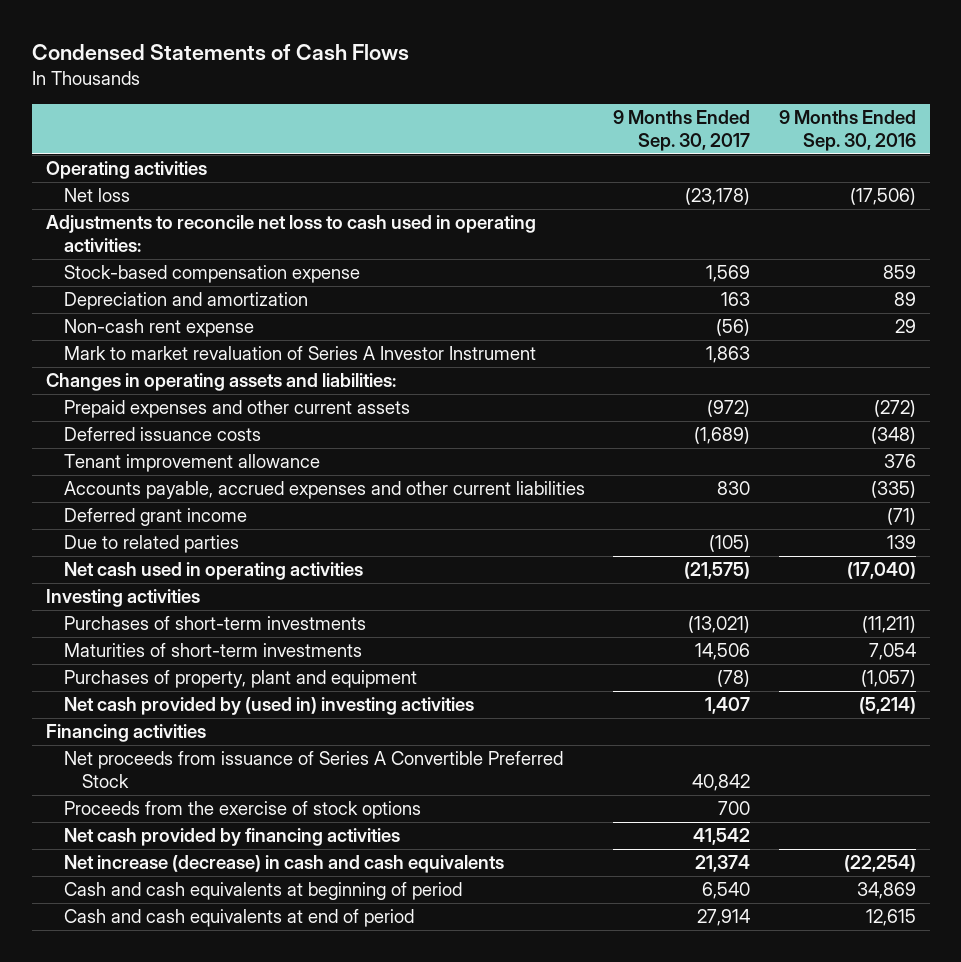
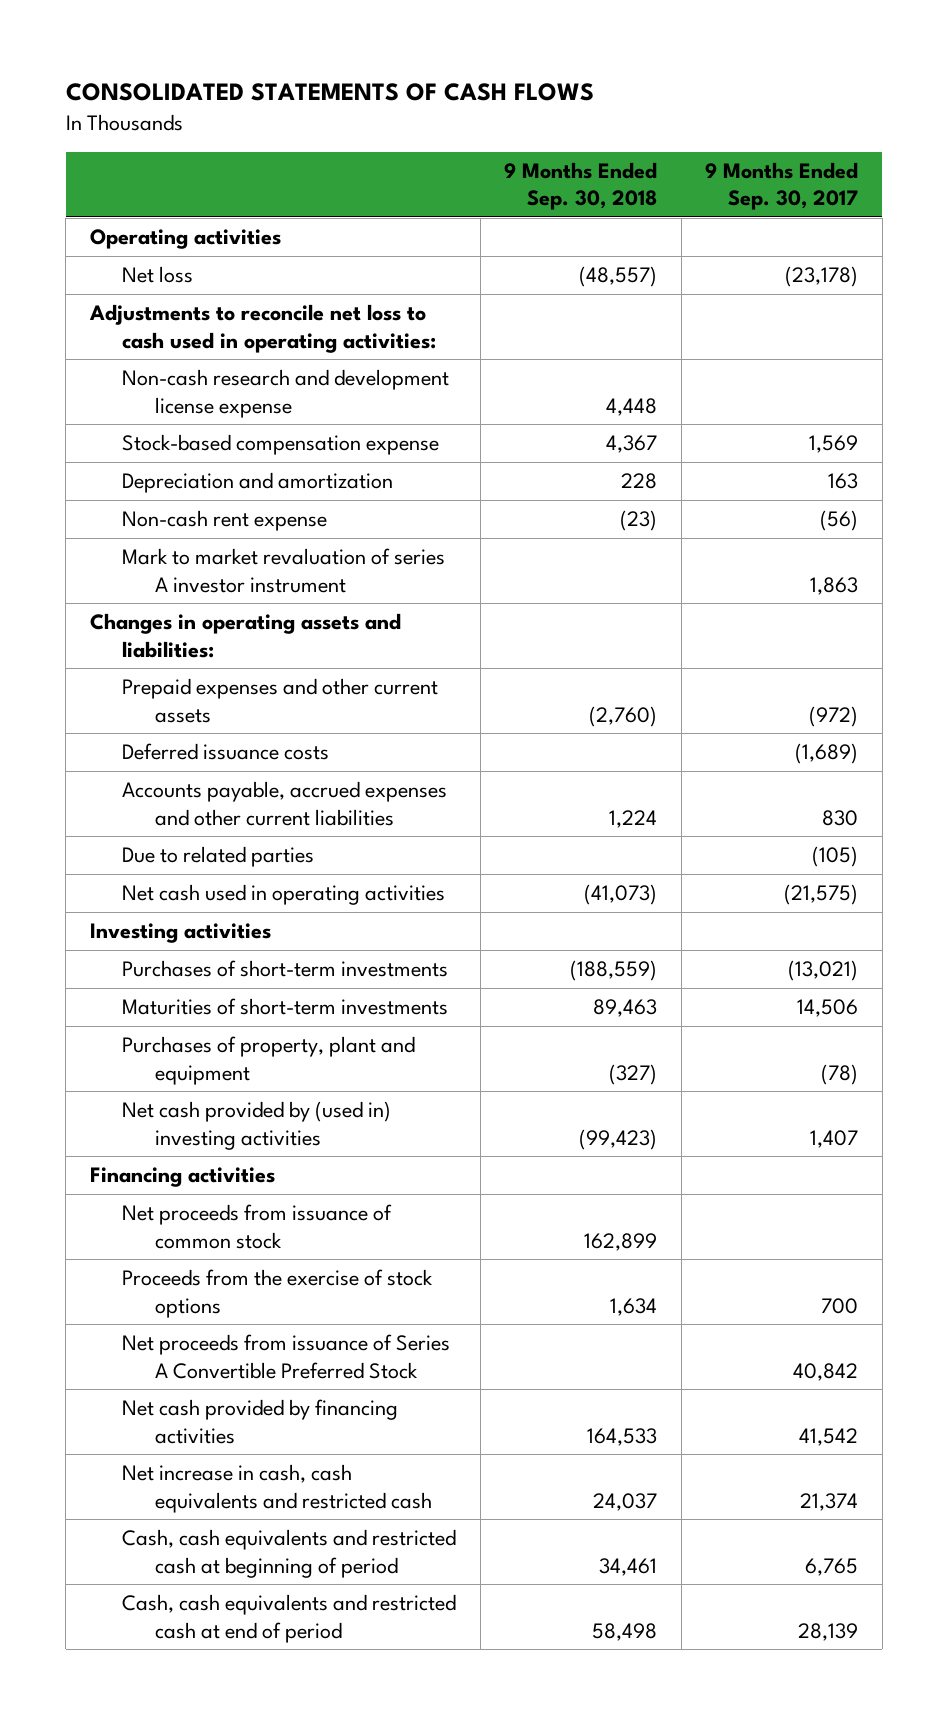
- Condensed Statements of Cash Flows
+ CONSOLIDATED STATEMENTS OF CASH FLOWS
- | 9 Months Ended Sep. 30, 2017 | 9 Months Ended Sep. 30, 2016
+ | 9 Months Ended Sep. 30, 2018 | 9 Months Ended Sep. 30, 2017
+ Non-cash research and development license expense | 4,448 |
- Mark to market revaluation of Series A Investor Instrument | 1,863 |
+ Mark to market revaluation of series A investor instrument | | 1,863
- Tenant improvement allowance | | 376
- Deferred grant income | | (71)
+ Net proceeds from issuance of common stock | 162,899 |
moved down: Net proceeds from issuance of Series A Convertible Preferred Stock | | 40,842
- Net increase (decrease) in cash and cash equivalents | 21,374 | (22,254)
- Cash and cash equivalents at beginning of period | 6,540 | 34,869
- Cash and cash equivalents at end of period | 27,914 | 12,615
+ Net increase in cash, cash equivalents and restricted cash | 24,037 | 21,374
+ Cash, cash equivalents and restricted cash at beginning of period | 34,461 | 6,765
+ Cash, cash equivalents and restricted cash at end of period | 58,498 | 28,139

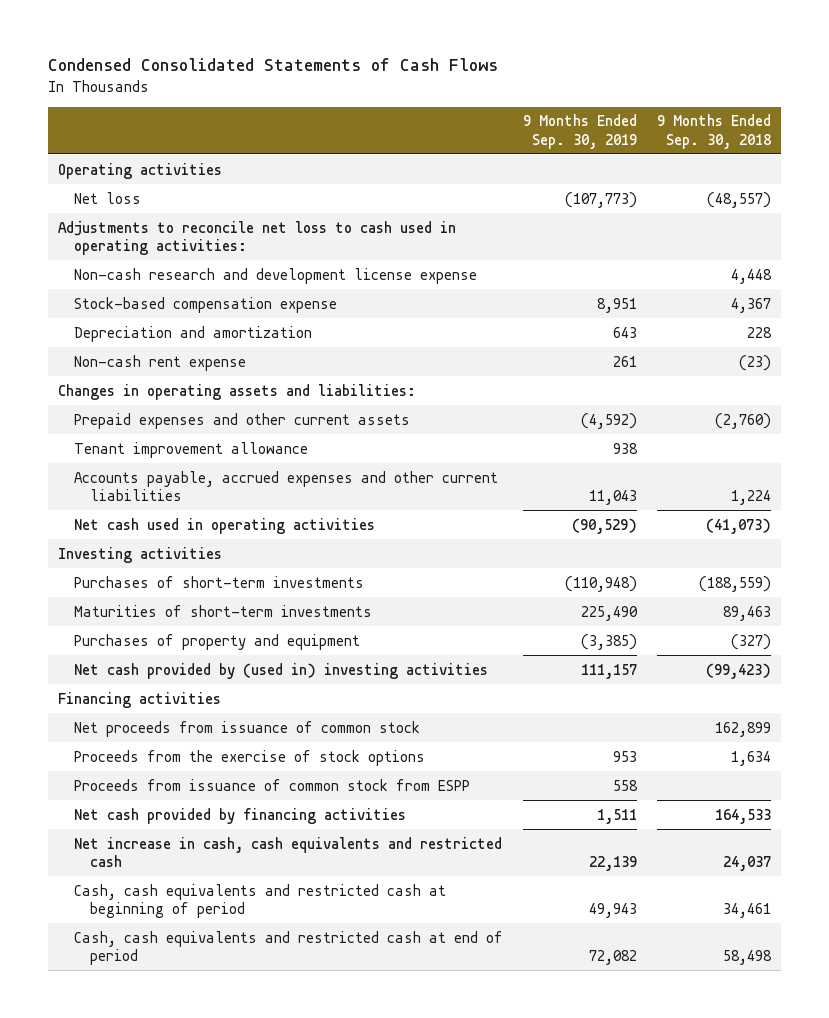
- CONSOLIDATED STATEMENTS OF CASH FLOWS
+ Condensed Consolidated Statements of Cash Flows
- | 9 Months Ended Sep. 30, 2018 | 9 Months Ended Sep. 30, 2017
+ | 9 Months Ended Sep. 30, 2019 | 9 Months Ended Sep. 30, 2018
- Mark to market revaluation of series A investor instrument | | 1,863
- Deferred issuance costs | | (1,689)
+ Tenant improvement allowance | 938 |
- Due to related parties | | (105)
- Purchases of property, plant and equipment | (327) | (78)
+ Purchases of property and equipment | (3,385) | (327)
- Net proceeds from issuance of Series A Convertible Preferred Stock | | 40,842
+ Proceeds from issuance of common stock from ESPP | 558 |

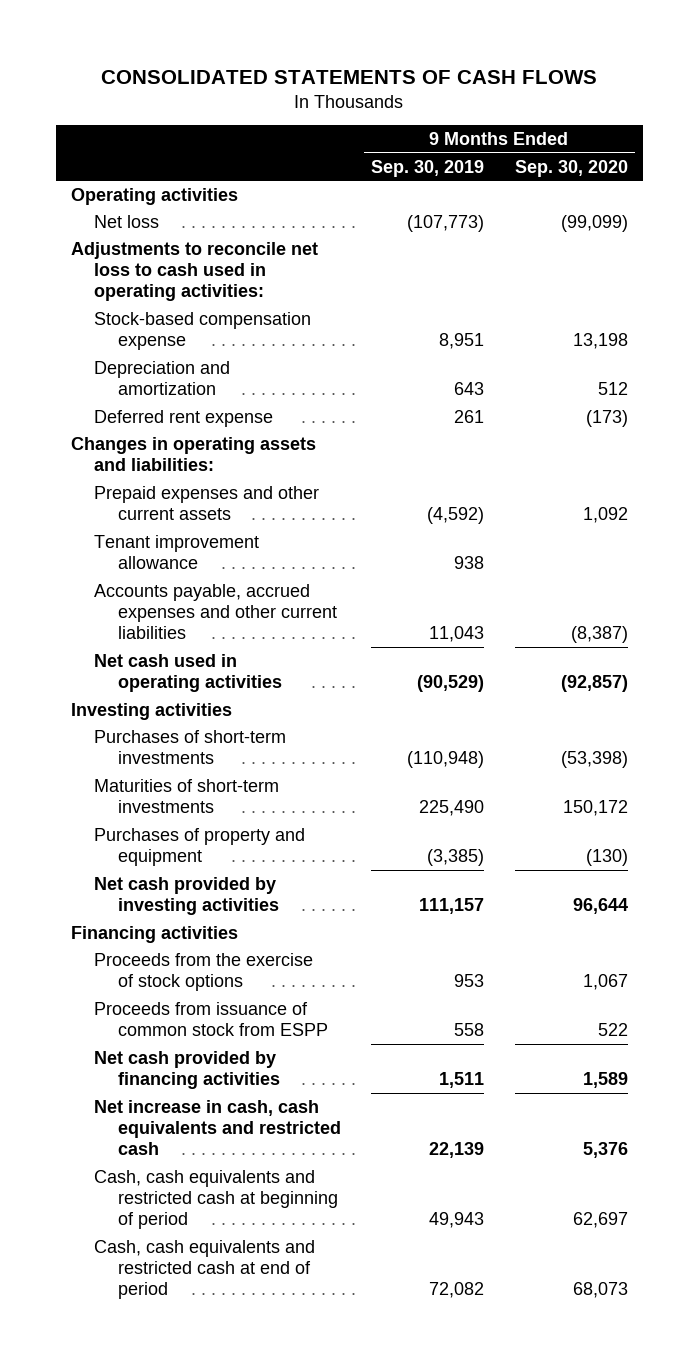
- Condensed Consolidated Statements of Cash Flows
+ CONSOLIDATED STATEMENTS OF CASH FLOWS
- | 9 Months Ended Sep. 30, 2019 | 9 Months Ended Sep. 30, 2018
+ | 9 Months Ended Sep. 30, 2019 | 9 Months Ended Sep. 30, 2020
- Non-cash research and development license expense | | 4,448
- Non-cash rent expense | 261 | (23)
+ Deferred rent expense | 261 | (173)
- Net cash provided by (used in) investing activities | 111,157 | (99,423)
+ Net cash provided by investing activities | 111,157 | 96,644
- Net proceeds from issuance of common stock | | 162,899

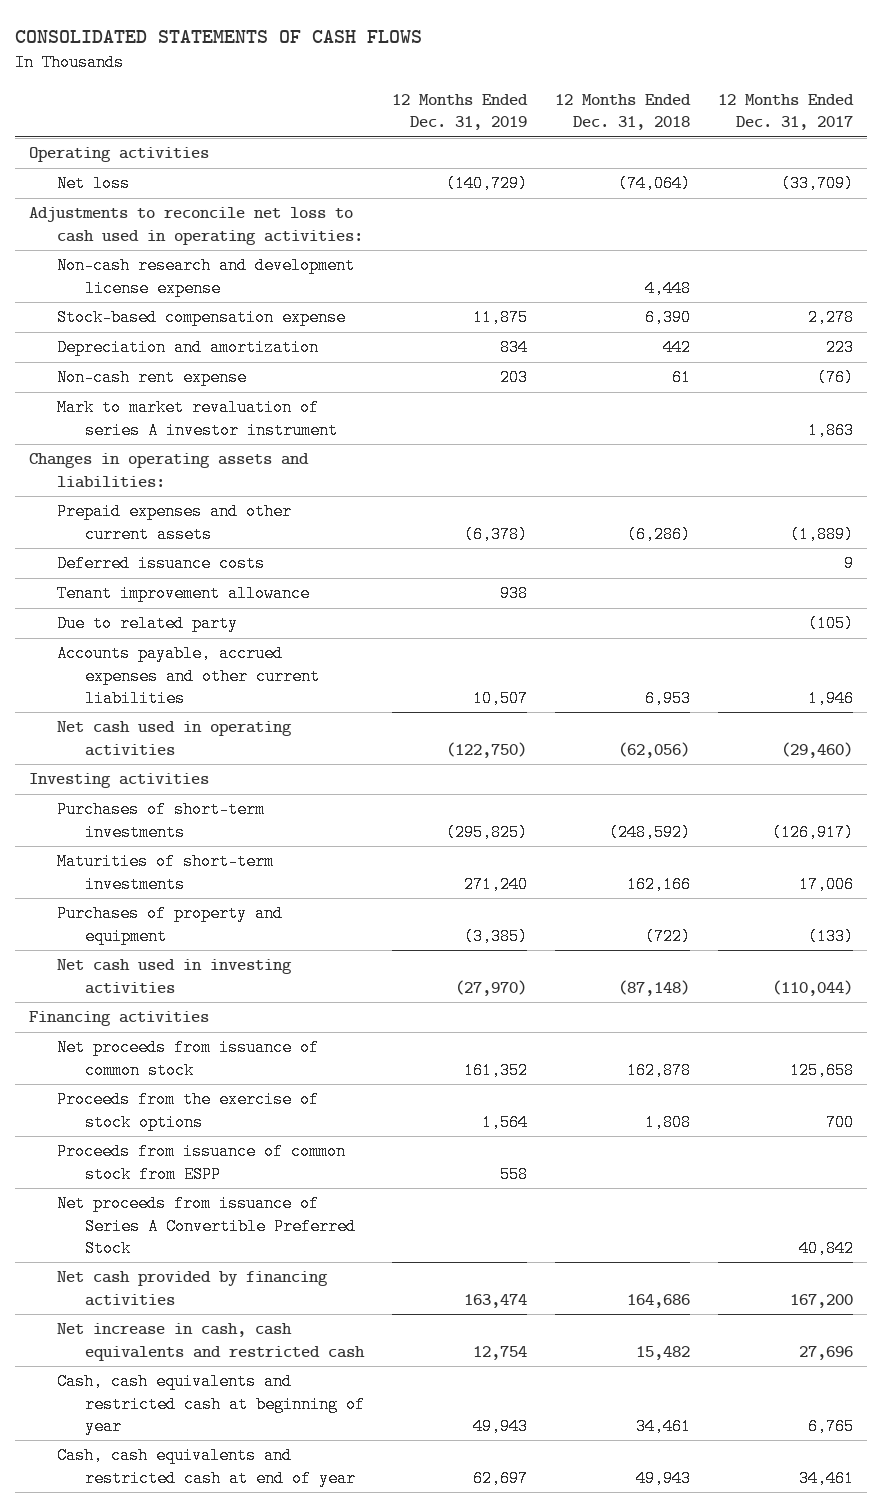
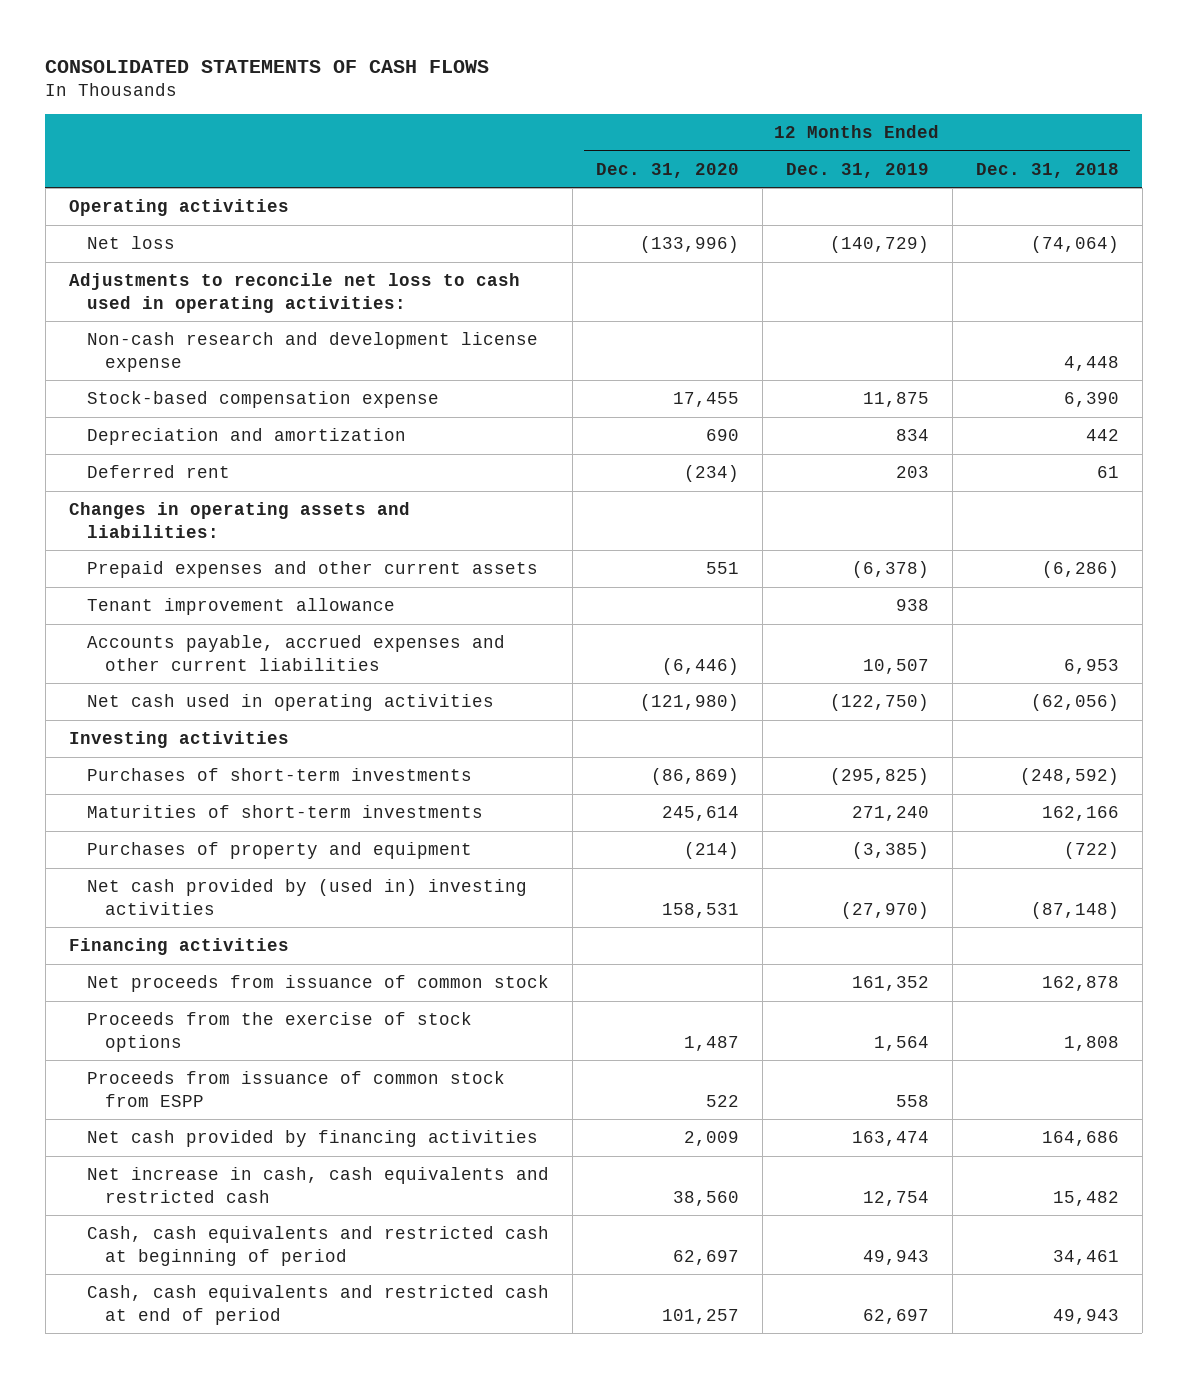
- | 12 Months Ended Dec. 31, 2019 | 12 Months Ended Dec. 31, 2018 | 12 Months Ended Dec. 31, 2017
+ | 12 Months Ended Dec. 31, 2020 | 12 Months Ended Dec. 31, 2019 | 12 Months Ended Dec. 31, 2018
- Non-cash rent expense | 203 | 61 | (76)
- Mark to market revaluation of series A investor instrument | | | 1,863
+ Deferred rent | (234) | 203 | 61
- Deferred issuance costs | | | 9
- Due to related party | | | (105)
- Net cash used in investing activities | (27,970) | (87,148) | (110,044)
+ Net cash provided by (used in) investing activities | 158,531 | (27,970) | (87,148)
- Net proceeds from issuance of Series A Convertible Preferred Stock | | | 40,842
- Cash, cash equivalents and restricted cash at beginning of year | 49,943 | 34,461 | 6,765
- Cash, cash equivalents and restricted cash at end of year | 62,697 | 49,943 | 34,461
+ Cash, cash equivalents and restricted cash at beginning of period | 62,697 | 49,943 | 34,461
+ Cash, cash equivalents and restricted cash at end of period | 101,257 | 62,697 | 49,943

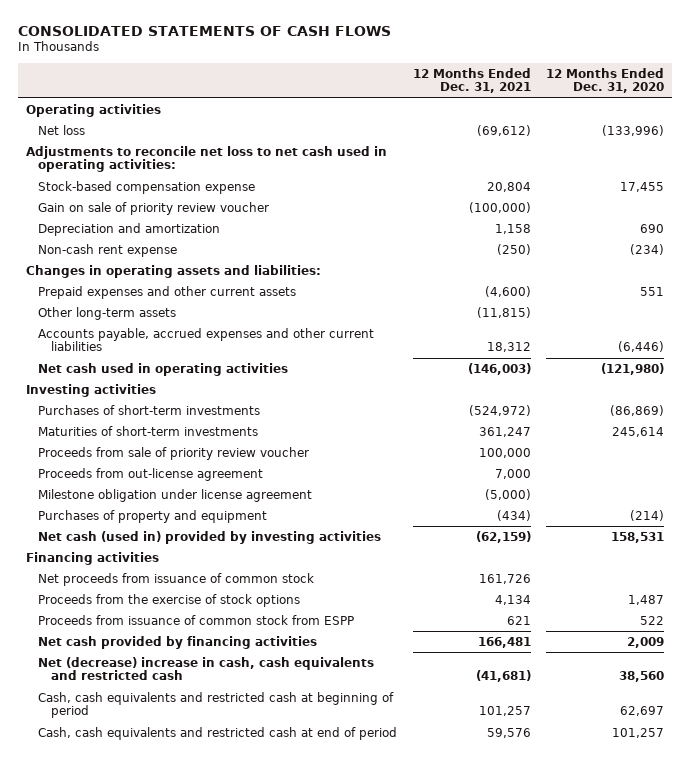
- | 12 Months Ended Dec. 31, 2020 | 12 Months Ended Dec. 31, 2019 | 12 Months Ended Dec. 31, 2018
+ | 12 Months Ended Dec. 31, 2021 | 12 Months Ended Dec. 31, 2020
- Adjustments to reconcile net loss to cash used in operating activities:
- Non-cash research and development license expense | | | 4,448
+ Adjustments to reconcile net loss to net cash used in operating activities:
+ Gain on sale of priority review voucher | (100,000) |
- Deferred rent | (234) | 203 | 61
+ Non-cash rent expense | (250) | (234)
- Tenant improvement allowance | | 938 |
+ Other long-term assets | (11,815) |
+ Proceeds from sale of priority review voucher | 100,000 |
+ Proceeds from out-license agreement | 7,000 |
+ Milestone obligation under license agreement | (5,000) |
- Net cash provided by (used in) investing activities | 158,531 | (27,970) | (87,148)
+ Net cash (used in) provided by investing activities | (62,159) | 158,531
- Net increase in cash, cash equivalents and restricted cash | 38,560 | 12,754 | 15,482
+ Net (decrease) increase in cash, cash equivalents and restricted cash | (41,681) | 38,560

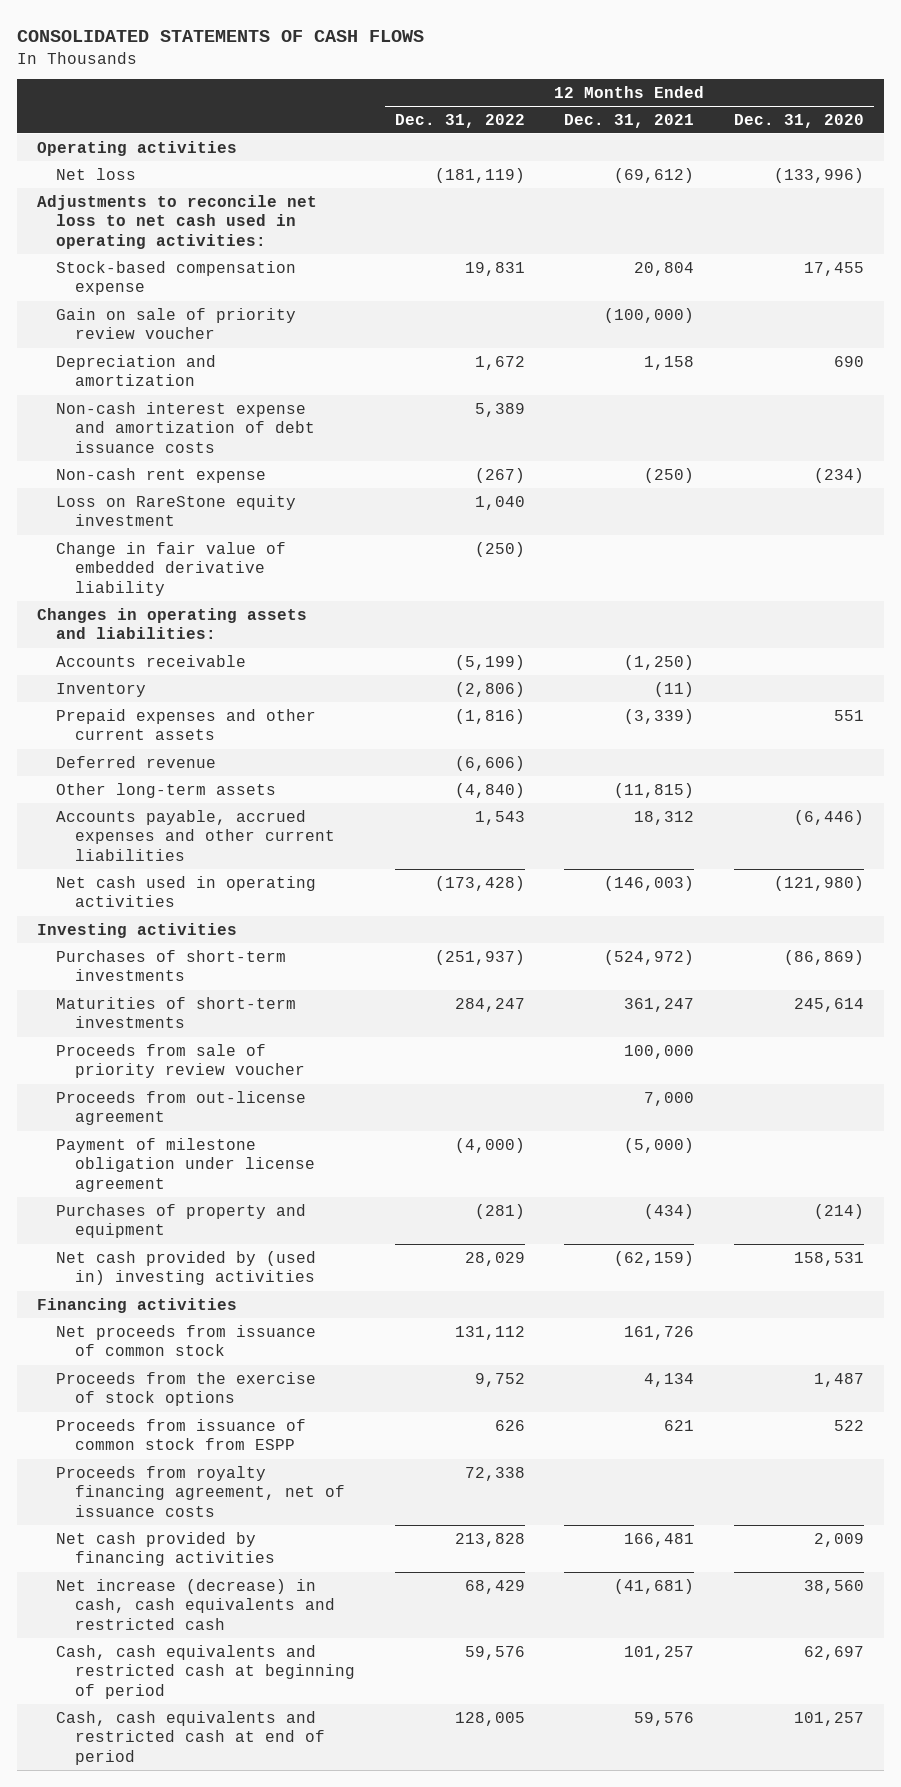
- | 12 Months Ended Dec. 31, 2021 | 12 Months Ended Dec. 31, 2020
+ | 12 Months Ended Dec. 31, 2022 | 12 Months Ended Dec. 31, 2021 | 12 Months Ended Dec. 31, 2020
+ Non-cash interest expense and amortization of debt issuance costs | 5,389 | |
+ Loss on RareStone equity investment | 1,040 | |
+ Change in fair value of embedded derivative liability | (250) | |
- Prepaid expenses and other current assets | (4,600) | 551
+ Accounts receivable | (5,199) | (1,250) |
+ Inventory | (2,806) | (11) |
+ Prepaid expenses and other current assets | (1,816) | (3,339) | 551
+ Deferred revenue | (6,606) | |
- Milestone obligation under license agreement | (5,000) |
+ Payment of milestone obligation under license agreement | (4,000) | (5,000) |
- Net cash (used in) provided by investing activities | (62,159) | 158,531
+ Net cash provided by (used in) investing activities | 28,029 | (62,159) | 158,531
+ Proceeds from royalty financing agreement, net of issuance costs | 72,338 | |
- Net (decrease) increase in cash, cash equivalents and restricted cash | (41,681) | 38,560
+ Net increase (decrease) in cash, cash equivalents and restricted cash | 68,429 | (41,681) | 38,560

